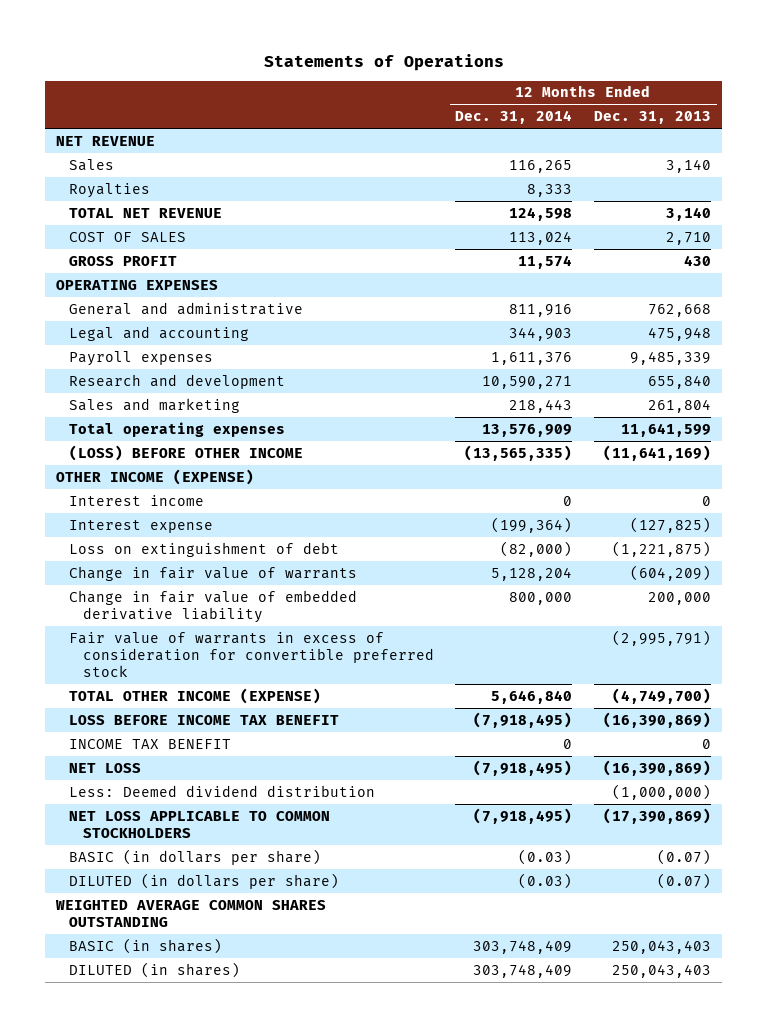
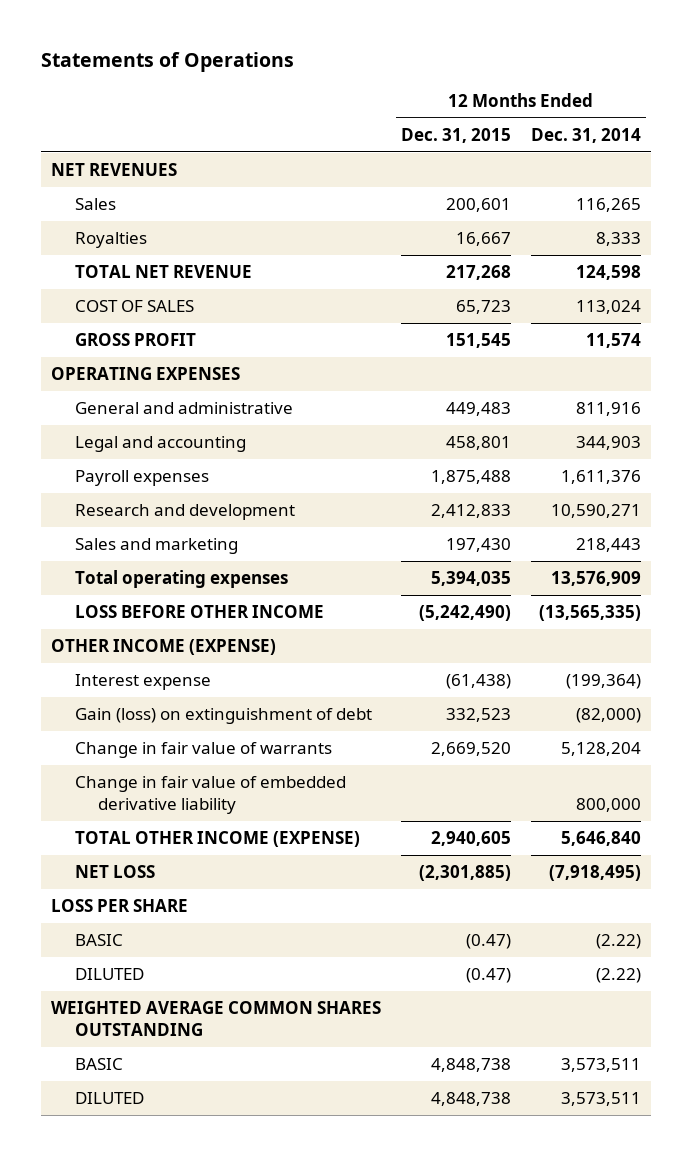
- | 12 Months Ended Dec. 31, 2014 | 12 Months Ended Dec. 31, 2013
+ | 12 Months Ended Dec. 31, 2015 | 12 Months Ended Dec. 31, 2014
- NET REVENUE
+ NET REVENUES
- (LOSS) BEFORE OTHER INCOME | (13,565,335) | (11,641,169)
+ LOSS BEFORE OTHER INCOME | (5,242,490) | (13,565,335)
- Interest income | 0 | 0
- Loss on extinguishment of debt | (82,000) | (1,221,875)
+ Gain (loss) on extinguishment of debt | 332,523 | (82,000)
- Fair value of warrants in excess of consideration for convertible preferred stock | | (2,995,791)
- LOSS BEFORE INCOME TAX BENEFIT | (7,918,495) | (16,390,869)
- INCOME TAX BENEFIT | 0 | 0
- Less: Deemed dividend distribution | | (1,000,000)
- NET LOSS APPLICABLE TO COMMON STOCKHOLDERS | (7,918,495) | (17,390,869)
- BASIC (in dollars per share) | (0.03) | (0.07)
- DILUTED (in dollars per share) | (0.03) | (0.07)
+ LOSS PER SHARE
+ BASIC | (0.47) | (2.22)
+ DILUTED | (0.47) | (2.22)
- BASIC (in shares) | 303,748,409 | 250,043,403
- DILUTED (in shares) | 303,748,409 | 250,043,403
+ BASIC | 4,848,738 | 3,573,511
+ DILUTED | 4,848,738 | 3,573,511

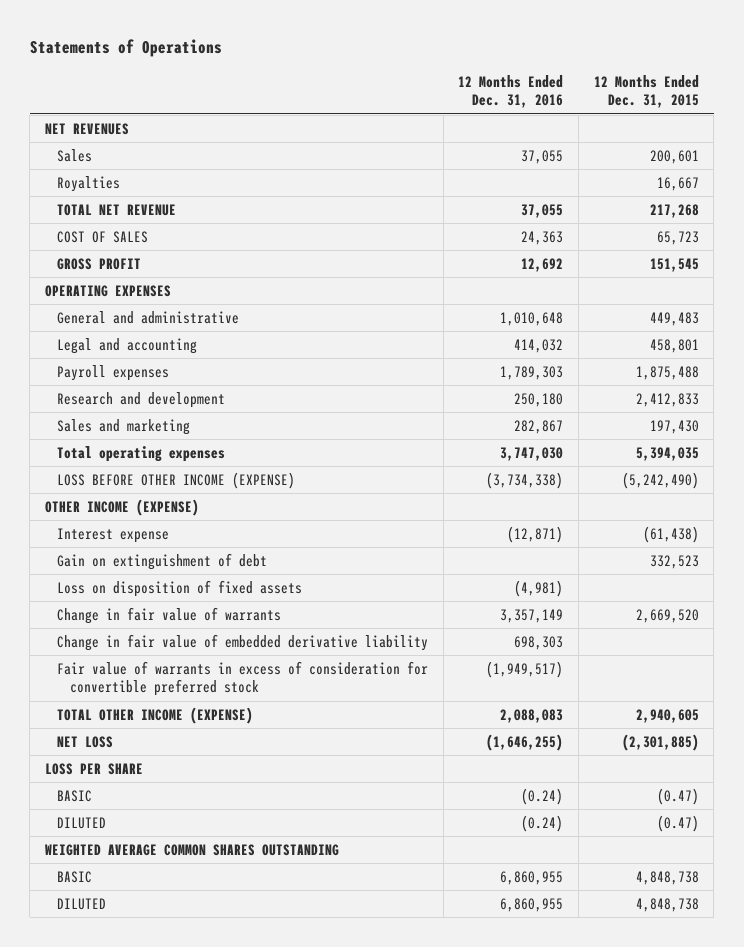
- | 12 Months Ended Dec. 31, 2015 | 12 Months Ended Dec. 31, 2014
+ | 12 Months Ended Dec. 31, 2016 | 12 Months Ended Dec. 31, 2015
- LOSS BEFORE OTHER INCOME | (5,242,490) | (13,565,335)
+ LOSS BEFORE OTHER INCOME (EXPENSE) | (3,734,338) | (5,242,490)
- Gain (loss) on extinguishment of debt | 332,523 | (82,000)
+ Gain on extinguishment of debt | | 332,523
+ Loss on disposition of fixed assets | (4,981) |
+ Fair value of warrants in excess of consideration for convertible preferred stock | (1,949,517) |

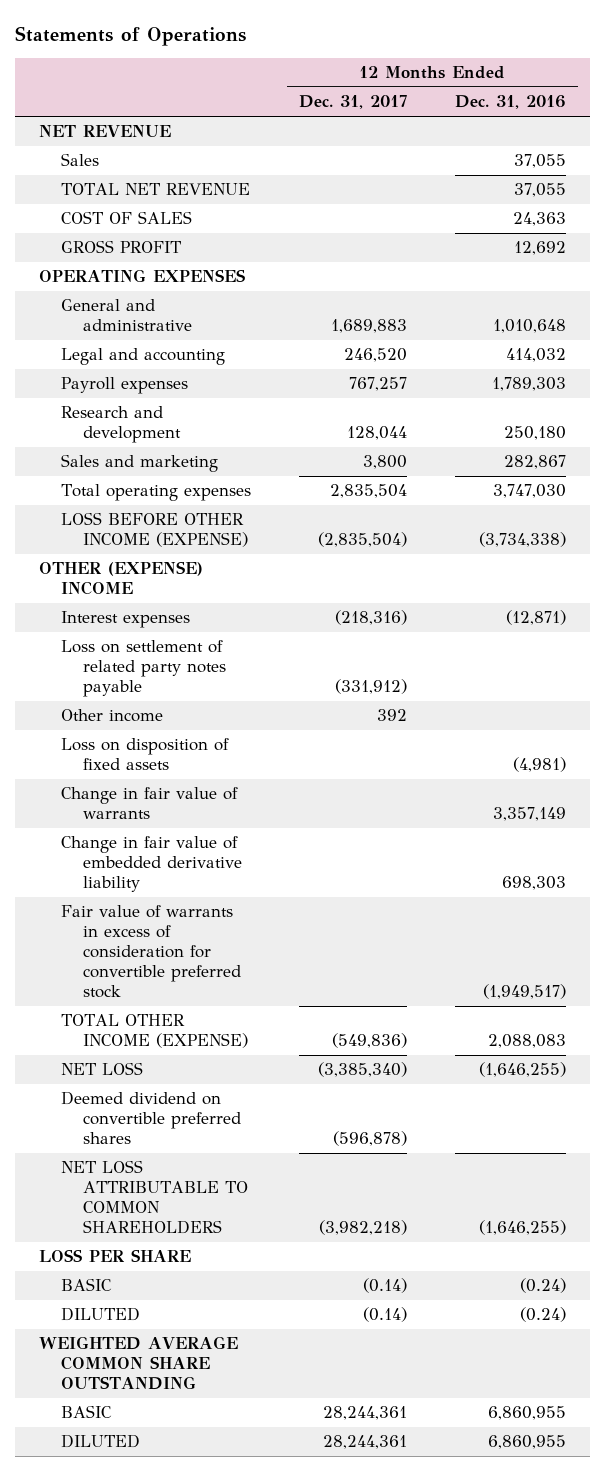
- | 12 Months Ended Dec. 31, 2016 | 12 Months Ended Dec. 31, 2015
+ | 12 Months Ended Dec. 31, 2017 | 12 Months Ended Dec. 31, 2016
- NET REVENUES
+ NET REVENUE
- Royalties | | 16,667
- OTHER INCOME (EXPENSE)
- Interest expense | (12,871) | (61,438)
- Gain on extinguishment of debt | | 332,523
+ OTHER (EXPENSE) INCOME
+ Interest expenses | (218,316) | (12,871)
+ Loss on settlement of related party notes payable | (331,912) |
+ Other income | 392 |
+ Deemed dividend on convertible preferred shares | (596,878) |
+ NET LOSS ATTRIBUTABLE TO COMMON SHAREHOLDERS | (3,982,218) | (1,646,255)
- WEIGHTED AVERAGE COMMON SHARES OUTSTANDING
+ WEIGHTED AVERAGE COMMON SHARE OUTSTANDING

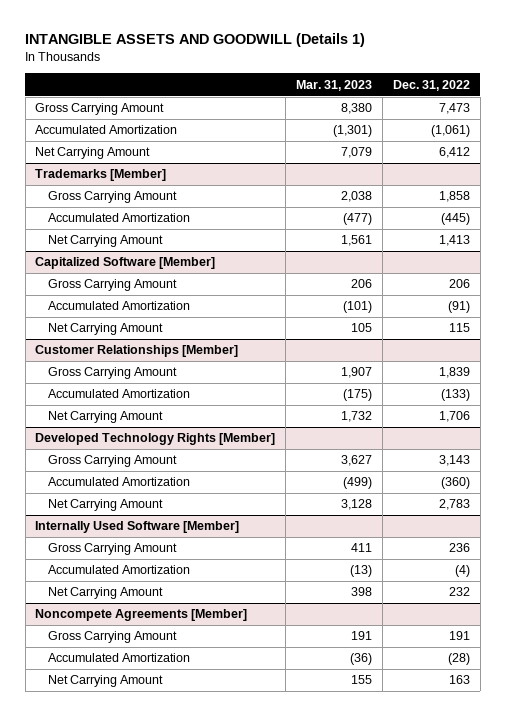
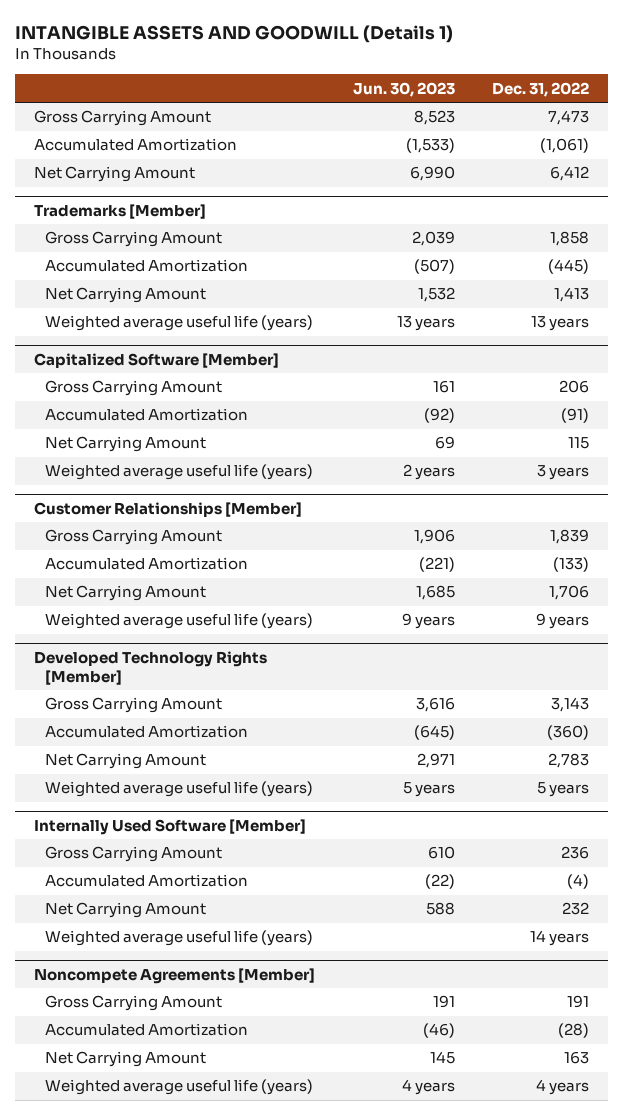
- | Mar. 31, 2023 | Dec. 31, 2022
+ | Jun. 30, 2023 | Dec. 31, 2022
@ Trademarks [Member]
+ Weighted average useful life (years) | 13 years | 13 years
@ Capitalized Software [Member]
+ Weighted average useful life (years) | 2 years | 3 years
@ Customer Relationships [Member]
+ Weighted average useful life (years) | 9 years | 9 years
@ Developed Technology Rights [Member]
+ Weighted average useful life (years) | 5 years | 5 years
@ Internally Used Software [Member]
+ Weighted average useful life (years) | | 14 years
@ Noncompete Agreements [Member]
+ Weighted average useful life (years) | 4 years | 4 years

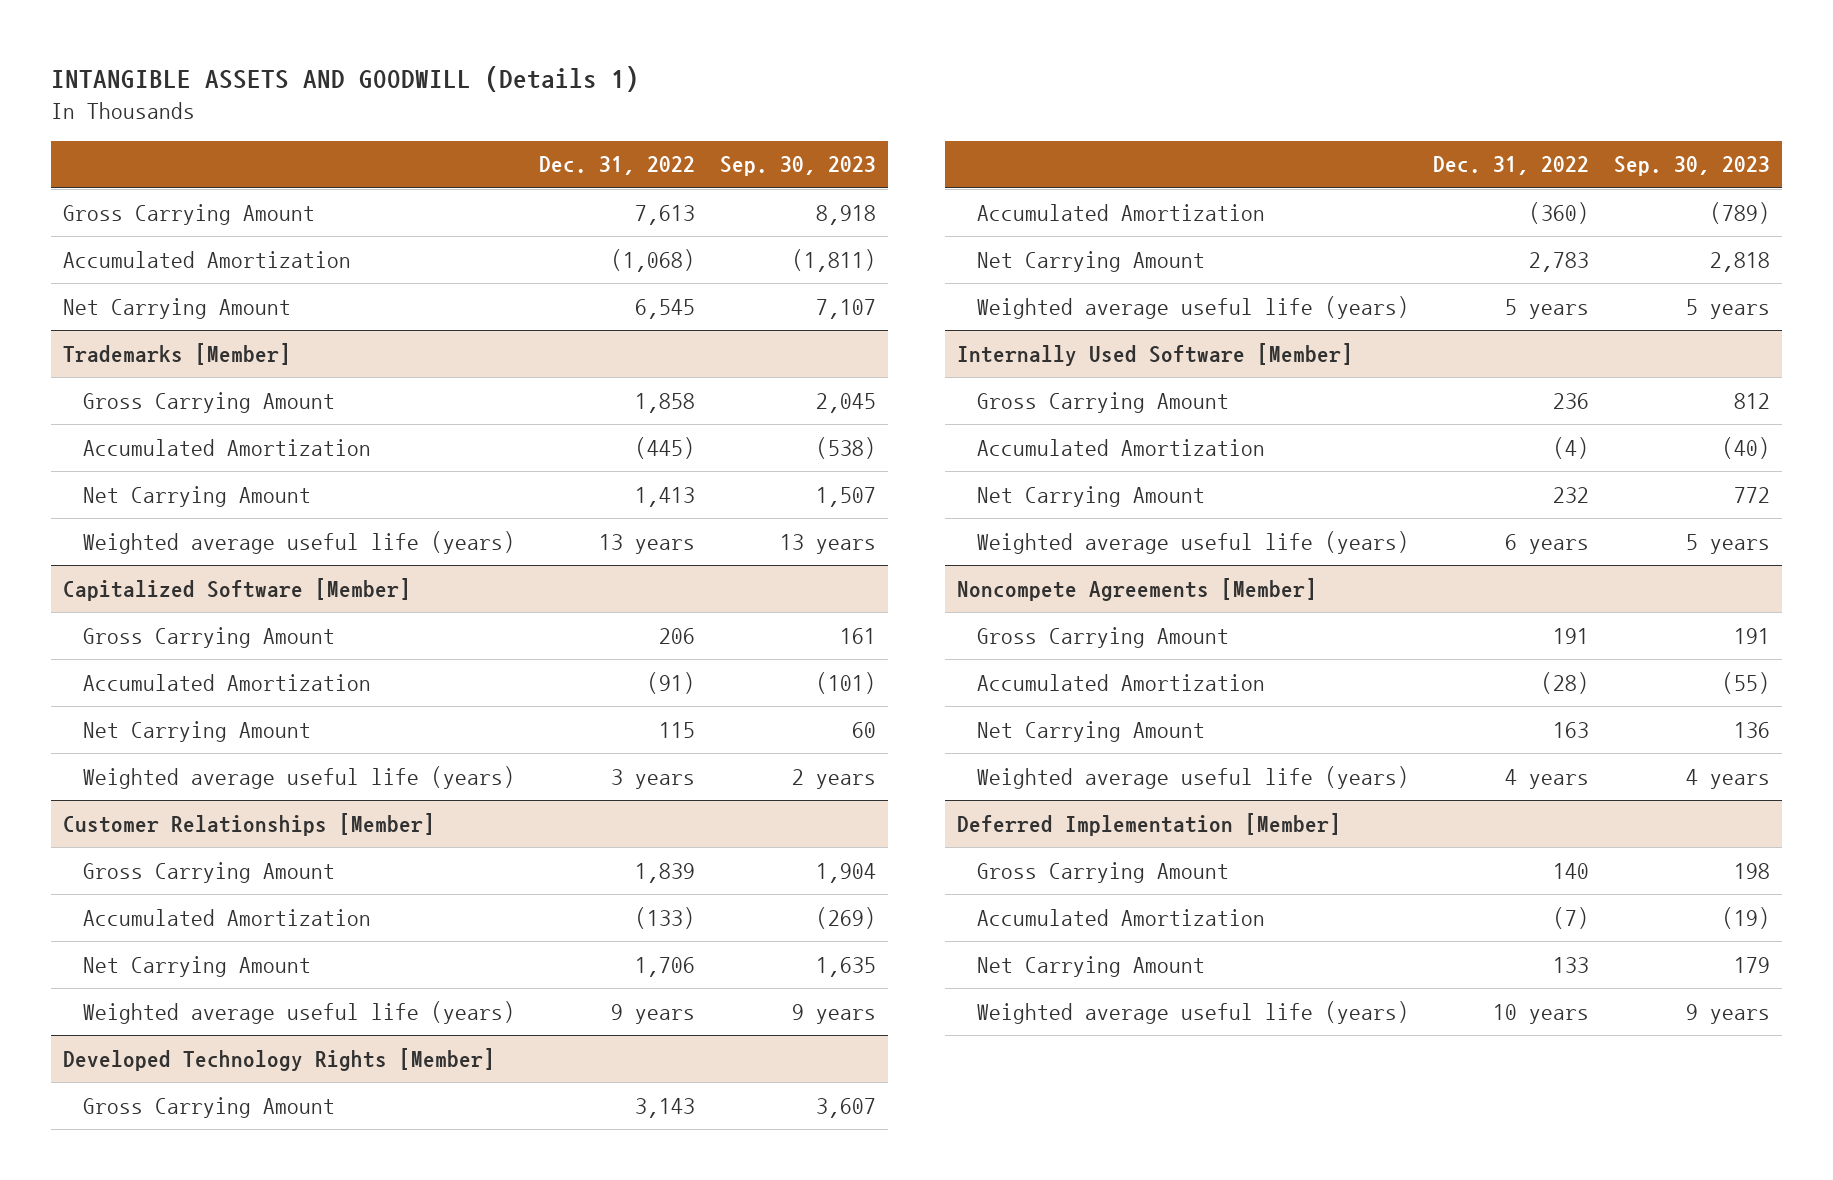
- | Jun. 30, 2023 | Dec. 31, 2022
+ | Dec. 31, 2022 | Sep. 30, 2023
- Gross Carrying Amount | 8,523 | 7,473
- Accumulated Amortization | (1,533) | (1,061)
- Net Carrying Amount | 6,990 | 6,412
+ Gross Carrying Amount | 7,613 | 8,918
+ Accumulated Amortization | (1,068) | (1,811)
+ Net Carrying Amount | 6,545 | 7,107
@ Internally Used Software [Member]
- Weighted average useful life (years) | | 14 years
+ Weighted average useful life (years) | 6 years | 5 years
+ Deferred Implementation [Member]
+ Gross Carrying Amount | 140 | 198
+ Accumulated Amortization | (7) | (19)
+ Net Carrying Amount | 133 | 179
+ Weighted average useful life (years) | 10 years | 9 years

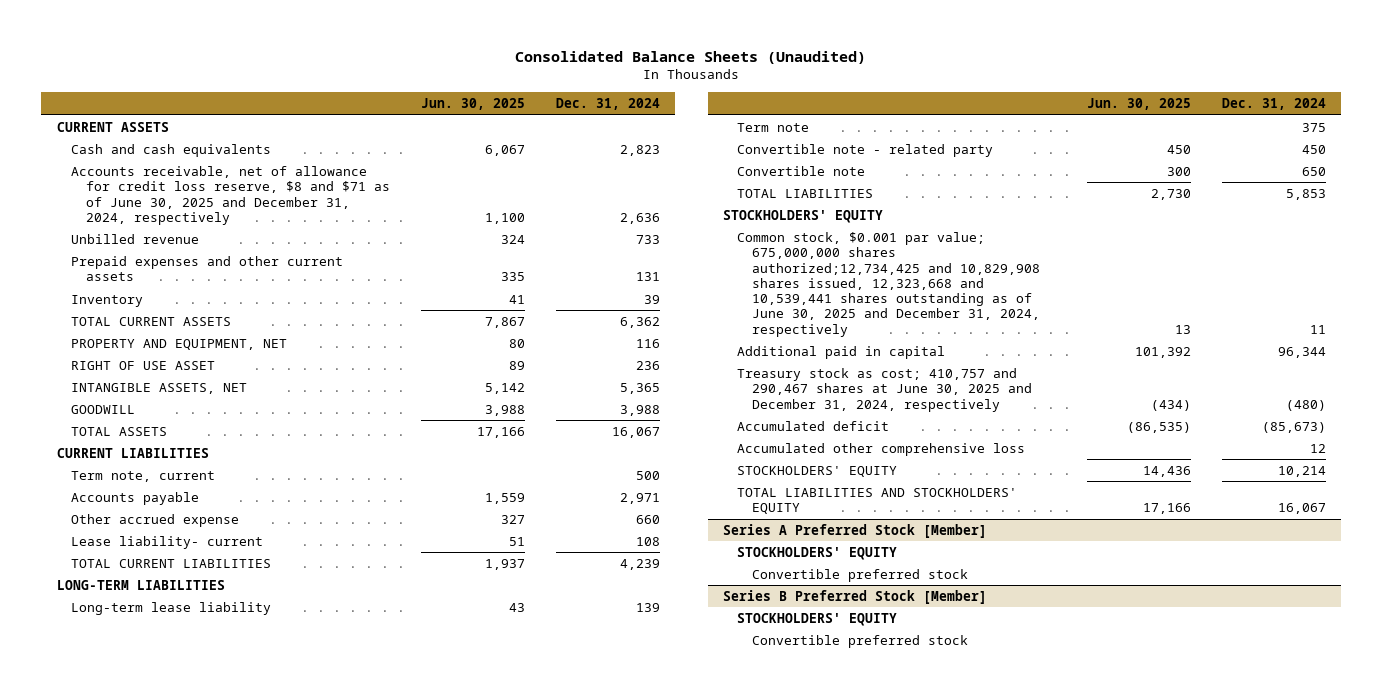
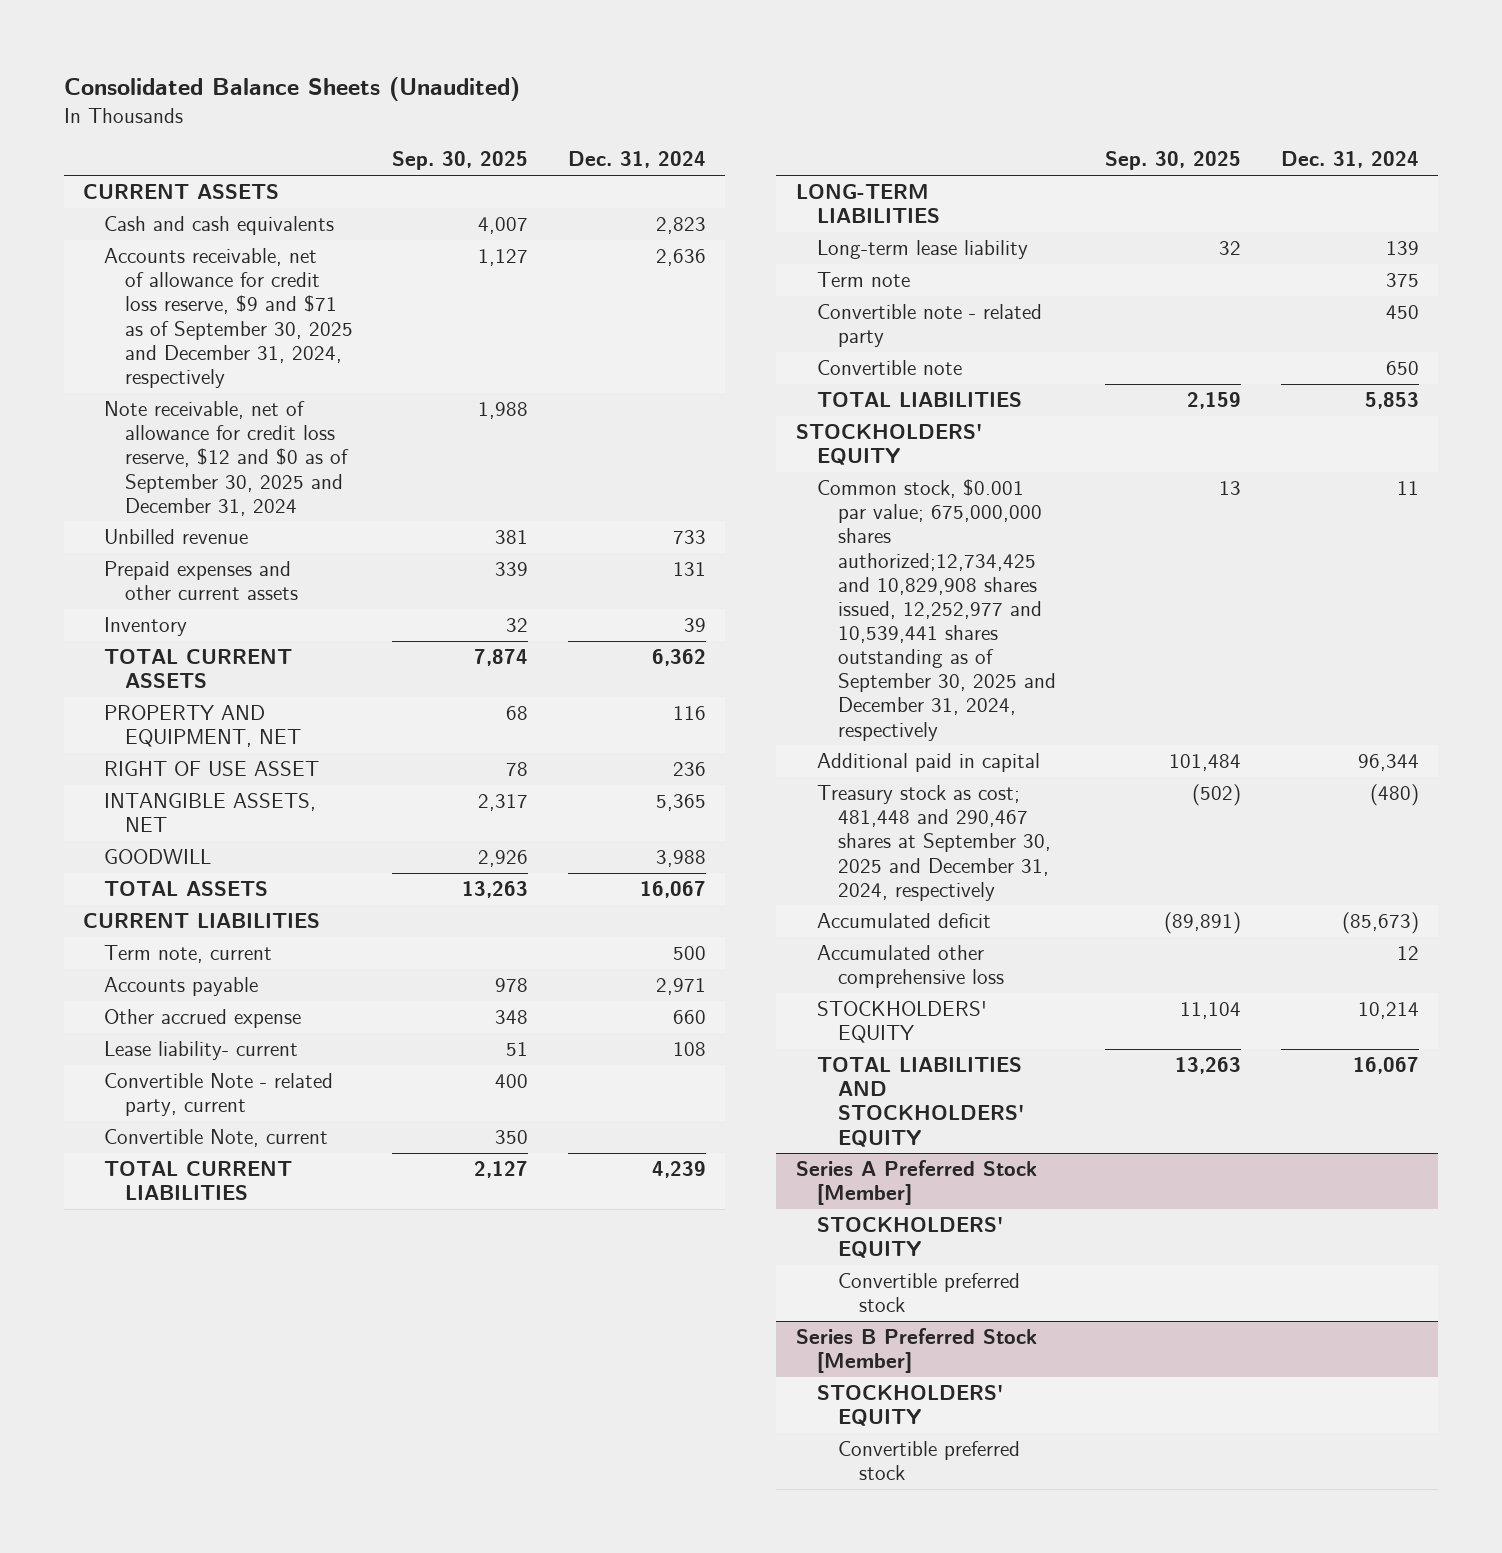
- | Jun. 30, 2025 | Dec. 31, 2024
+ | Sep. 30, 2025 | Dec. 31, 2024
- Accounts receivable, net of allowance for credit loss reserve, $8 and $71 as of June 30, 2025 and December 31, 2024, respectively | 1,100 | 2,636
+ Accounts receivable, net of allowance for credit loss reserve, $9 and $71 as of September 30, 2025 and December 31, 2024, respectively | 1,127 | 2,636
+ Note receivable, net of allowance for credit loss reserve, $12 and $0 as of September 30, 2025 and December 31, 2024 | 1,988 |
+ Convertible Note - related party, current | 400 |
+ Convertible Note, current | 350 |
- Common stock, $0.001 par value; 675,000,000 shares authorized;12,734,425 and 10,829,908 shares issued, 12,323,668 and 10,539,441 shares outstanding as of June 30, 2025 and December 31, 2024, respectively | 13 | 11
+ Common stock, $0.001 par value; 675,000,000 shares authorized;12,734,425 and 10,829,908 shares issued, 12,252,977 and 10,539,441 shares outstanding as of September 30, 2025 and December 31, 2024, respectively | 13 | 11
- Treasury stock as cost; 410,757 and 290,467 shares at June 30, 2025 and December 31, 2024, respectively | (434) | (480)
+ Treasury stock as cost; 481,448 and 290,467 shares at September 30, 2025 and December 31, 2024, respectively | (502) | (480)

